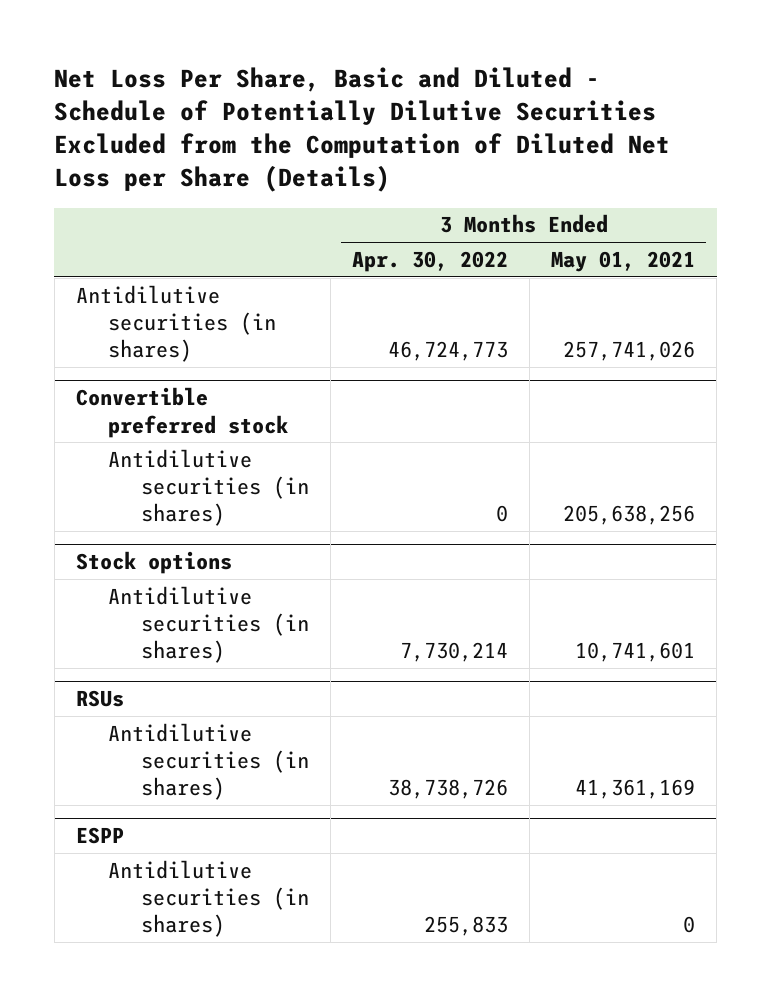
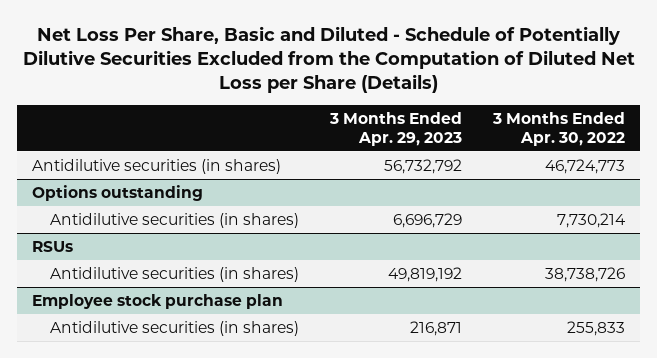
- | 3 Months Ended Apr. 30, 2022 | 3 Months Ended May 01, 2021
+ | 3 Months Ended Apr. 29, 2023 | 3 Months Ended Apr. 30, 2022
- Convertible preferred stock
- Antidilutive securities (in shares) | 0 | 205,638,256
- Stock options
+ Options outstanding
- ESPP
+ Employee stock purchase plan

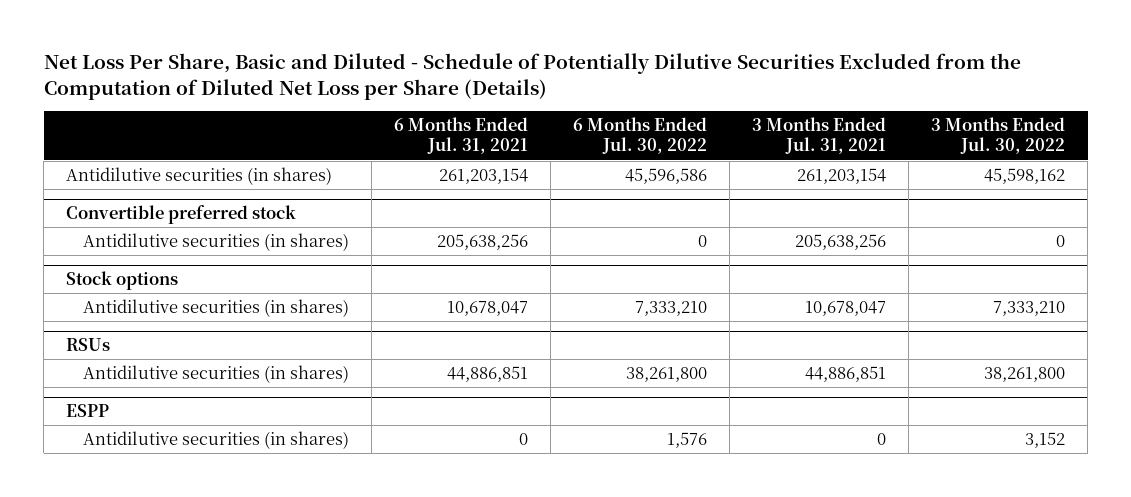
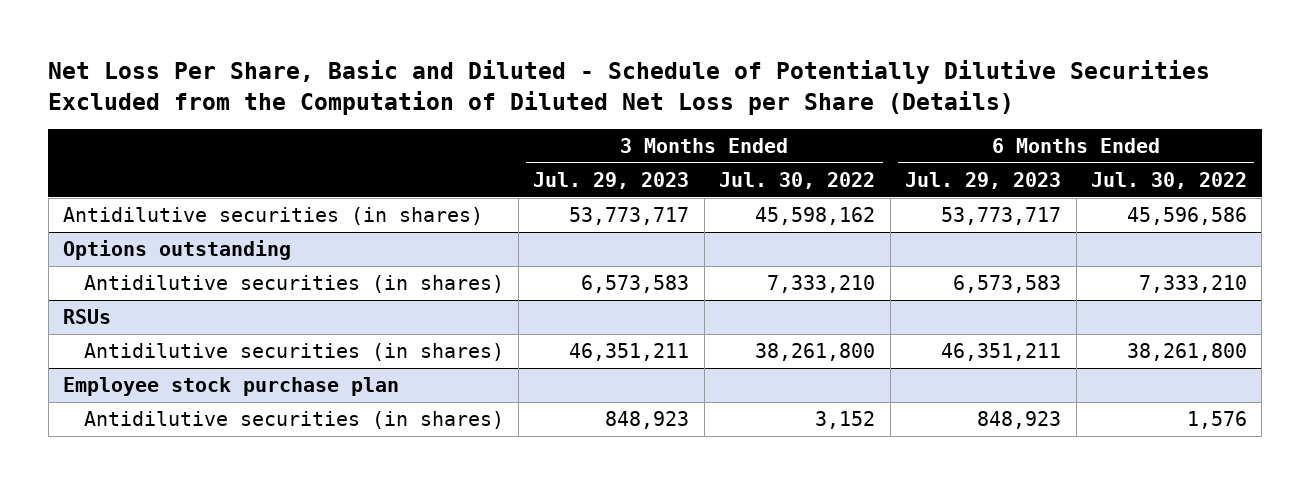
- | 6 Months Ended Jul. 31, 2021 | 6 Months Ended Jul. 30, 2022 | 3 Months Ended Jul. 31, 2021 | 3 Months Ended Jul. 30, 2022
+ | 3 Months Ended Jul. 29, 2023 | 3 Months Ended Jul. 30, 2022 | 6 Months Ended Jul. 29, 2023 | 6 Months Ended Jul. 30, 2022
- Convertible preferred stock
- Antidilutive securities (in shares) | 205,638,256 | 0 | 205,638,256 | 0
- Stock options
+ Options outstanding
- ESPP
+ Employee stock purchase plan

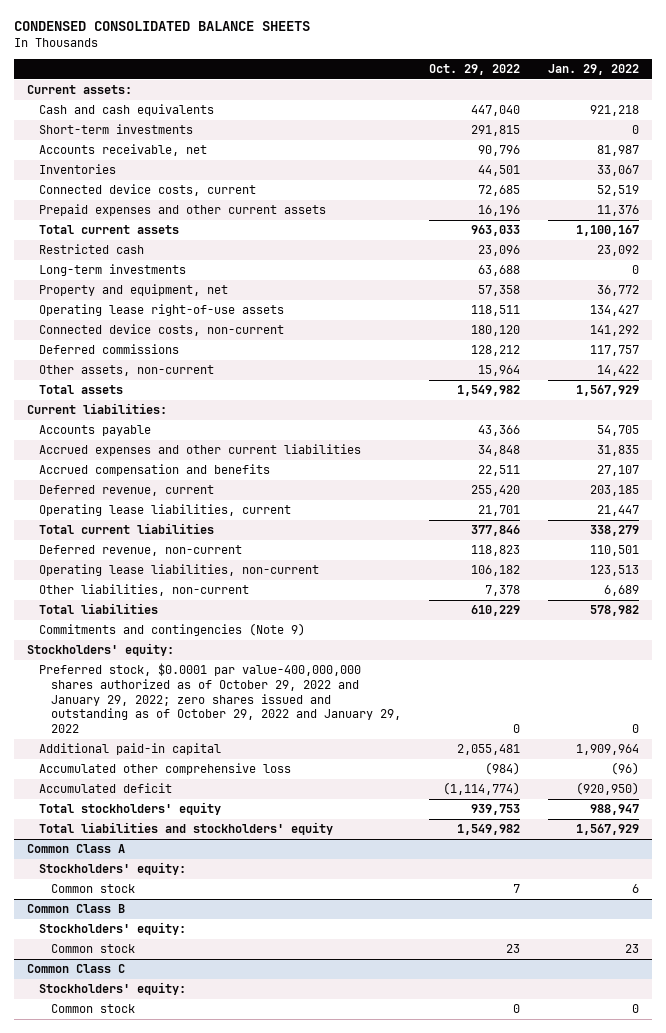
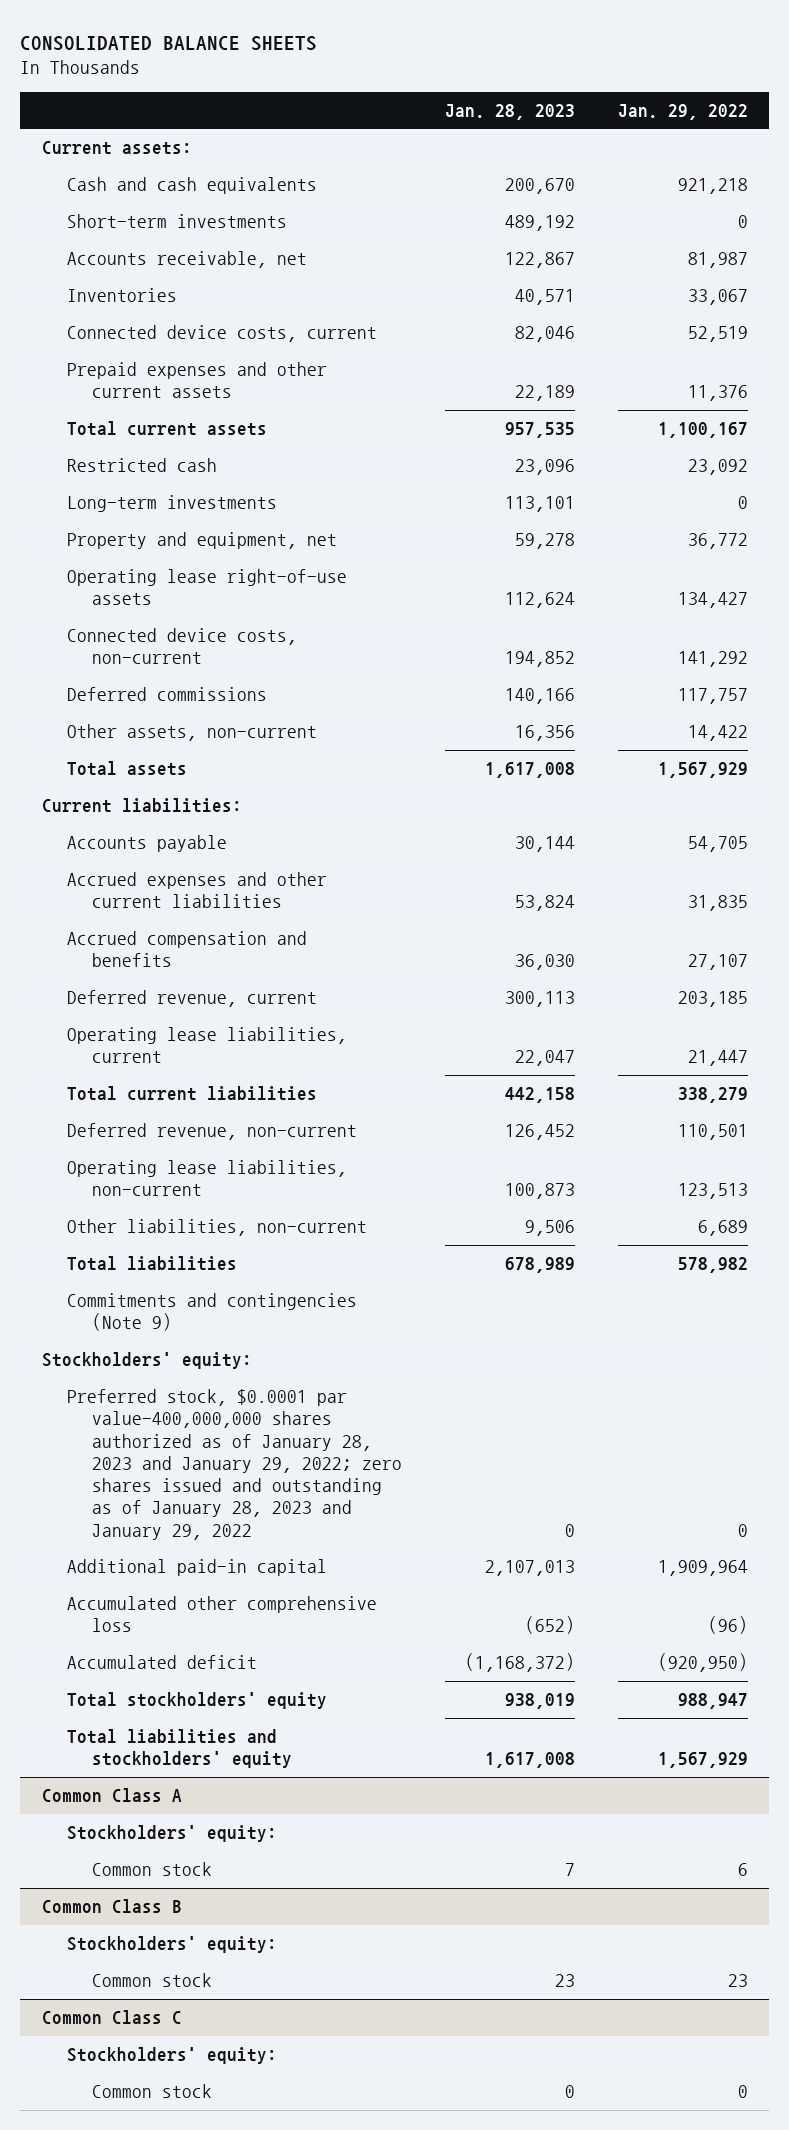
- CONDENSED CONSOLIDATED BALANCE SHEETS
+ CONSOLIDATED BALANCE SHEETS
- | Oct. 29, 2022 | Jan. 29, 2022
+ | Jan. 28, 2023 | Jan. 29, 2022
- Preferred stock, $0.0001 par value-400,000,000 shares authorized as of October 29, 2022 and January 29, 2022; zero shares issued and outstanding as of October 29, 2022 and January 29, 2022 | 0 | 0
+ Preferred stock, $0.0001 par value-400,000,000 shares authorized as of January 28, 2023 and January 29, 2022; zero shares issued and outstanding as of January 28, 2023 and January 29, 2022 | 0 | 0

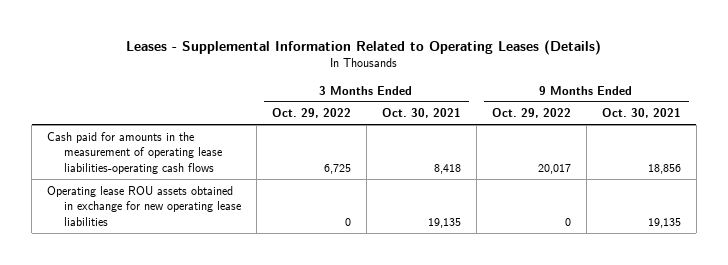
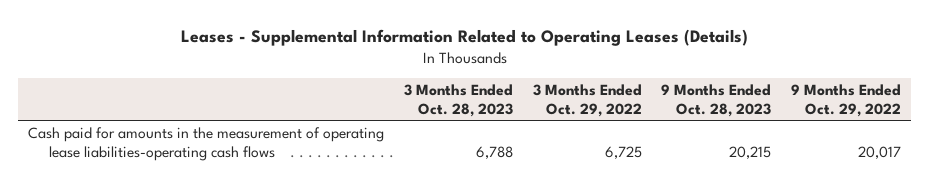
- | 3 Months Ended Oct. 29, 2022 | 3 Months Ended Oct. 30, 2021 | 9 Months Ended Oct. 29, 2022 | 9 Months Ended Oct. 30, 2021
+ | 3 Months Ended Oct. 28, 2023 | 3 Months Ended Oct. 29, 2022 | 9 Months Ended Oct. 28, 2023 | 9 Months Ended Oct. 29, 2022
- Operating lease ROU assets obtained in exchange for new operating lease liabilities | 0 | 19,135 | 0 | 19,135

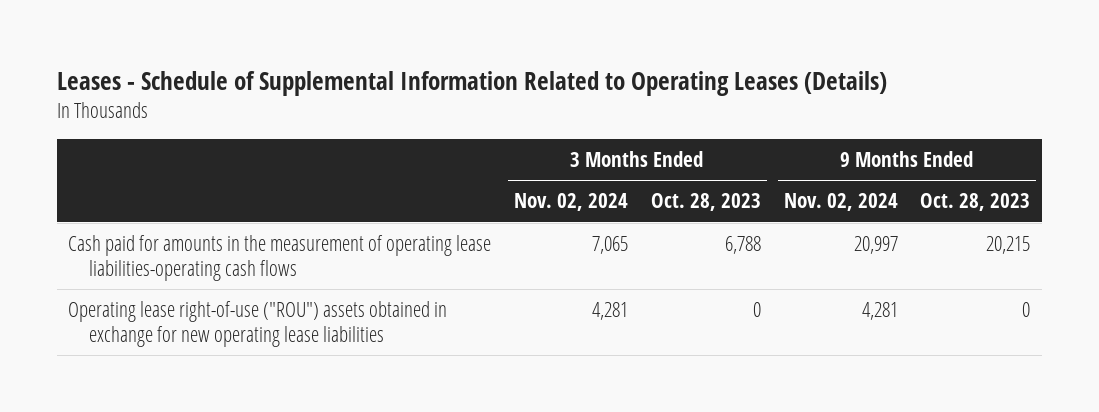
- Leases - Supplemental Information Related to Operating Leases (Details)
+ Leases - Schedule of Supplemental Information Related to Operating Leases (Details)
- | 3 Months Ended Oct. 28, 2023 | 3 Months Ended Oct. 29, 2022 | 9 Months Ended Oct. 28, 2023 | 9 Months Ended Oct. 29, 2022
+ | 3 Months Ended Nov. 02, 2024 | 3 Months Ended Oct. 28, 2023 | 9 Months Ended Nov. 02, 2024 | 9 Months Ended Oct. 28, 2023
+ Operating lease right-of-use ("ROU") assets obtained in exchange for new operating lease liabilities | 4,281 | 0 | 4,281 | 0

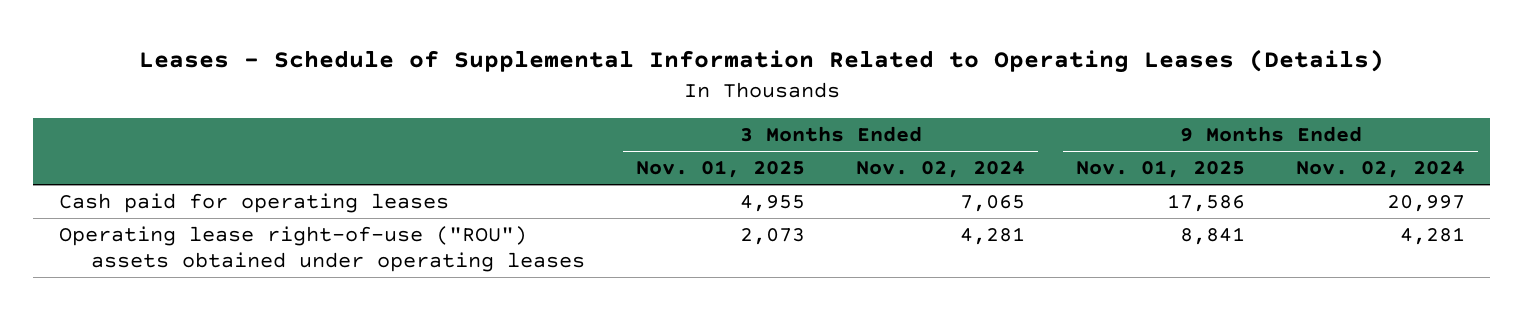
- | 3 Months Ended Nov. 02, 2024 | 3 Months Ended Oct. 28, 2023 | 9 Months Ended Nov. 02, 2024 | 9 Months Ended Oct. 28, 2023
+ | 3 Months Ended Nov. 01, 2025 | 3 Months Ended Nov. 02, 2024 | 9 Months Ended Nov. 01, 2025 | 9 Months Ended Nov. 02, 2024
- Cash paid for amounts in the measurement of operating lease liabilities-operating cash flows | 7,065 | 6,788 | 20,997 | 20,215
- Operating lease right-of-use ("ROU") assets obtained in exchange for new operating lease liabilities | 4,281 | 0 | 4,281 | 0
+ Cash paid for operating leases | 4,955 | 7,065 | 17,586 | 20,997
+ Operating lease right-of-use ("ROU") assets obtained under operating leases | 2,073 | 4,281 | 8,841 | 4,281

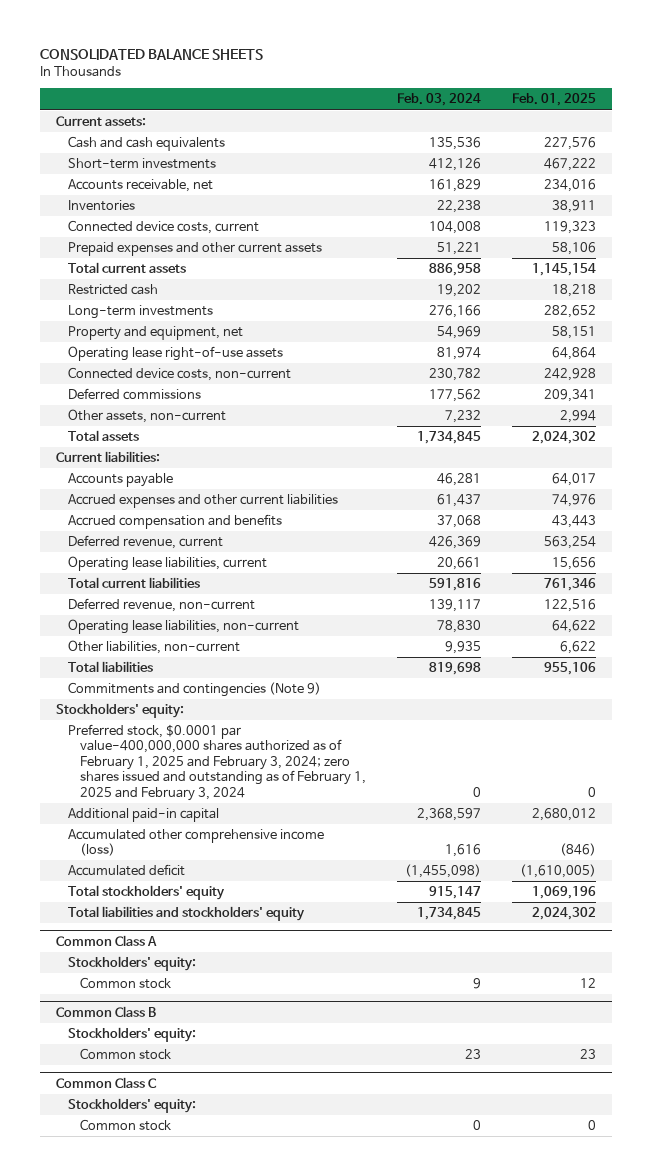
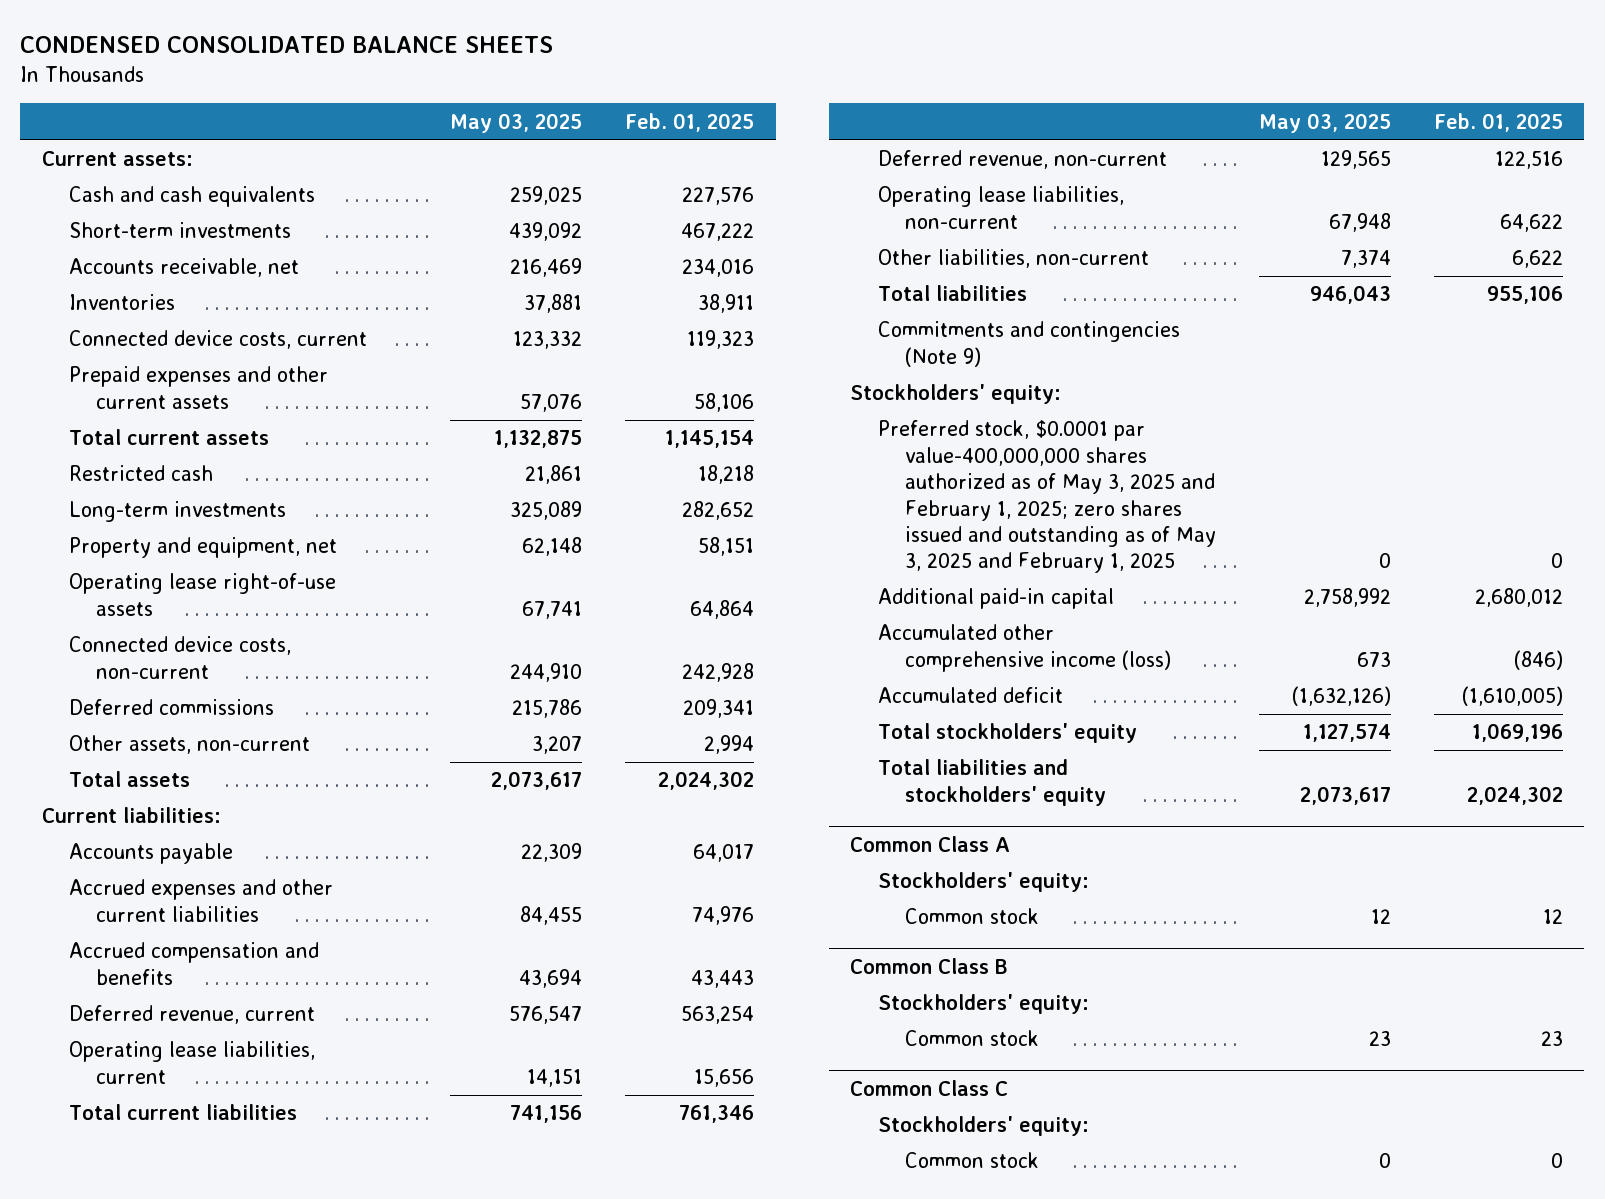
- CONSOLIDATED BALANCE SHEETS
+ CONDENSED CONSOLIDATED BALANCE SHEETS
- | Feb. 03, 2024 | Feb. 01, 2025
+ | May 03, 2025 | Feb. 01, 2025
- Preferred stock, $0.0001 par value-400,000,000 shares authorized as of February 1, 2025 and February 3, 2024; zero shares issued and outstanding as of February 1, 2025 and February 3, 2024 | 0 | 0
+ Preferred stock, $0.0001 par value-400,000,000 shares authorized as of May 3, 2025 and February 1, 2025; zero shares issued and outstanding as of May 3, 2025 and February 1, 2025 | 0 | 0

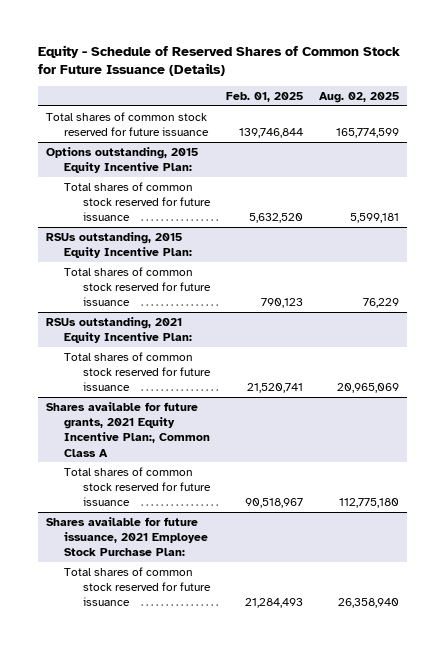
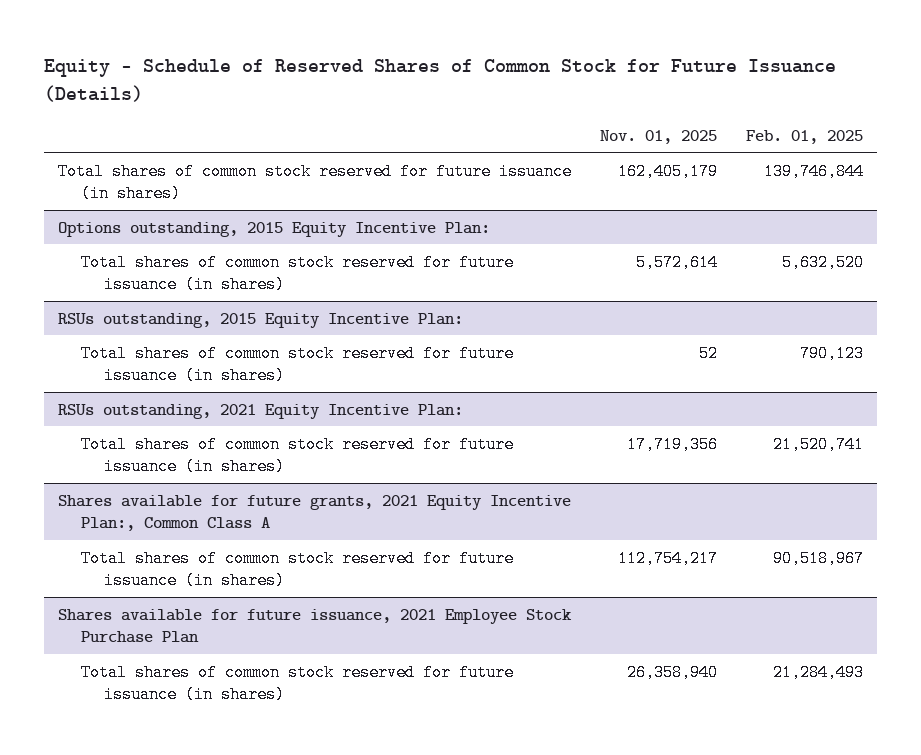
- | Feb. 01, 2025 | Aug. 02, 2025
+ | Nov. 01, 2025 | Feb. 01, 2025
- Total shares of common stock reserved for future issuance | 139,746,844 | 165,774,599
+ Total shares of common stock reserved for future issuance (in shares) | 162,405,179 | 139,746,844
@ Options outstanding, 2015 Equity Incentive Plan:
- Total shares of common stock reserved for future issuance | 5,632,520 | 5,599,181
+ Total shares of common stock reserved for future issuance (in shares) | 5,572,614 | 5,632,520
@ RSUs outstanding, 2015 Equity Incentive Plan:
- Total shares of common stock reserved for future issuance | 790,123 | 76,229
+ Total shares of common stock reserved for future issuance (in shares) | 52 | 790,123
@ RSUs outstanding, 2021 Equity Incentive Plan:
- Total shares of common stock reserved for future issuance | 21,520,741 | 20,965,069
+ Total shares of common stock reserved for future issuance (in shares) | 17,719,356 | 21,520,741
@ Shares available for future grants, 2021 Equity Incentive Plan:, Common Class A
- Total shares of common stock reserved for future issuance | 90,518,967 | 112,775,180
- Shares available for future issuance, 2021 Employee Stock Purchase Plan:
- Total shares of common stock reserved for future issuance | 21,284,493 | 26,358,940
@ Shares available for future grants, 2021 Equity Incentive Plan:, Common Class A
+ Total shares of common stock reserved for future issuance (in shares) | 112,754,217 | 90,518,967
+ Shares available for future issuance, 2021 Employee Stock Purchase Plan
+ Total shares of common stock reserved for future issuance (in shares) | 26,358,940 | 21,284,493

